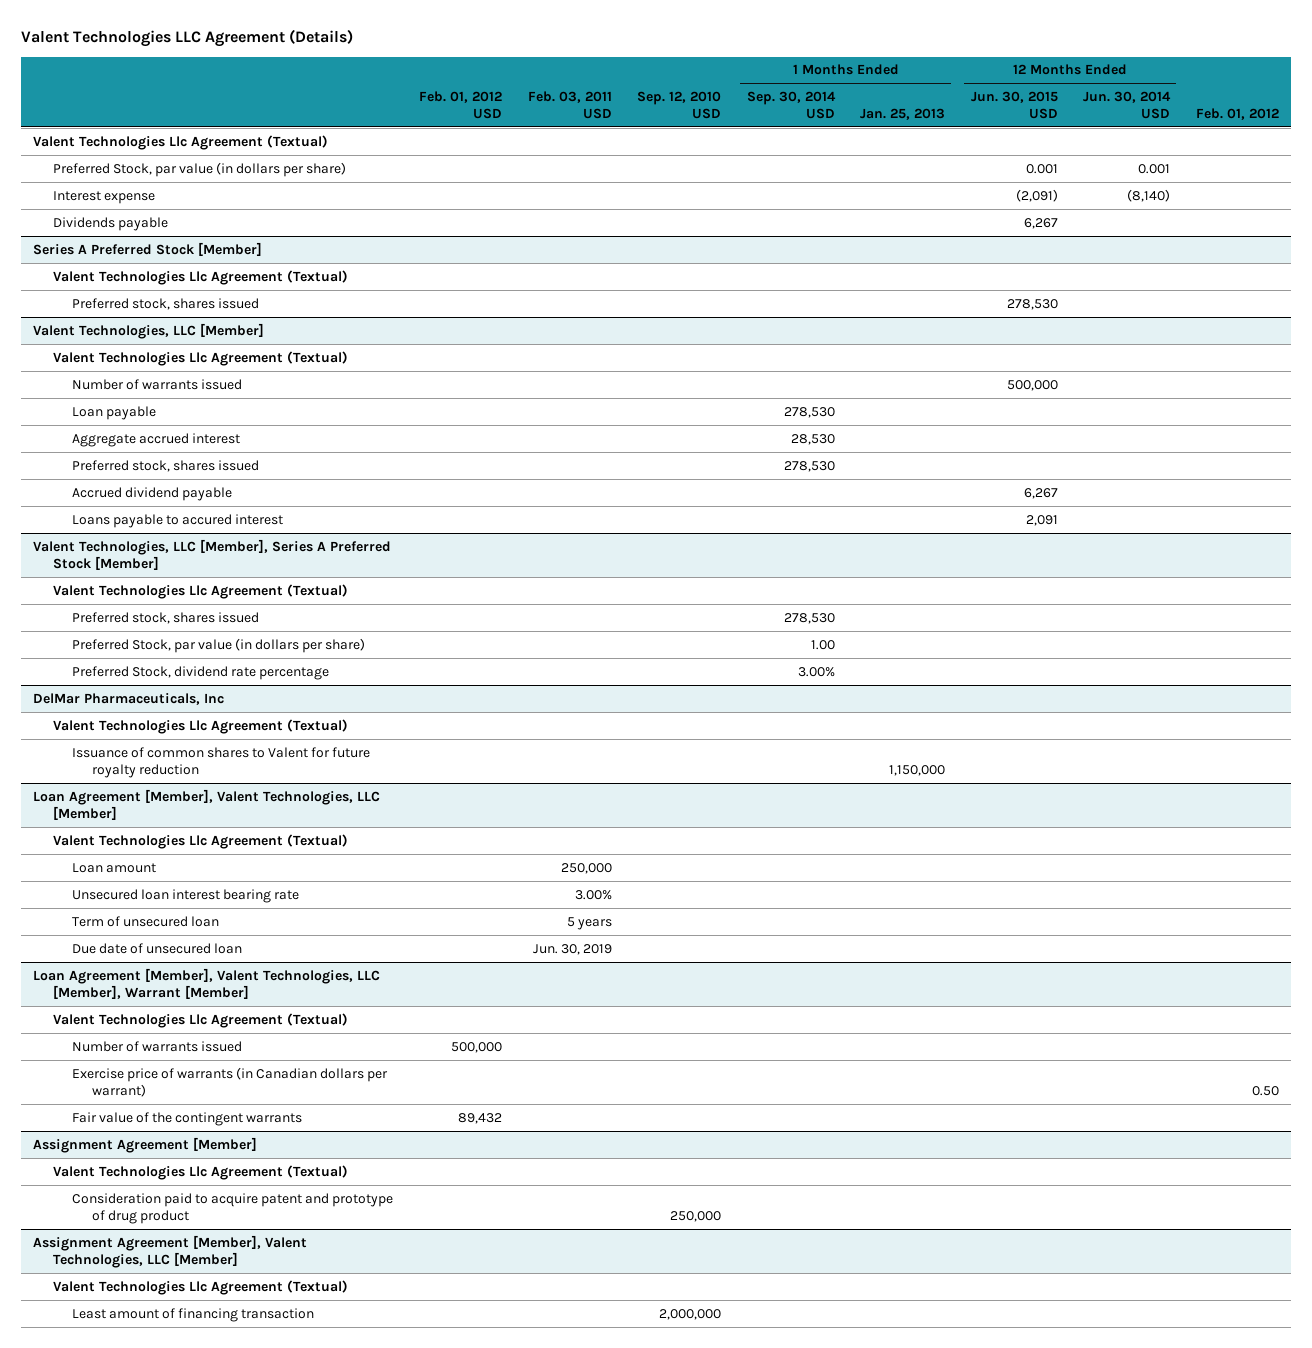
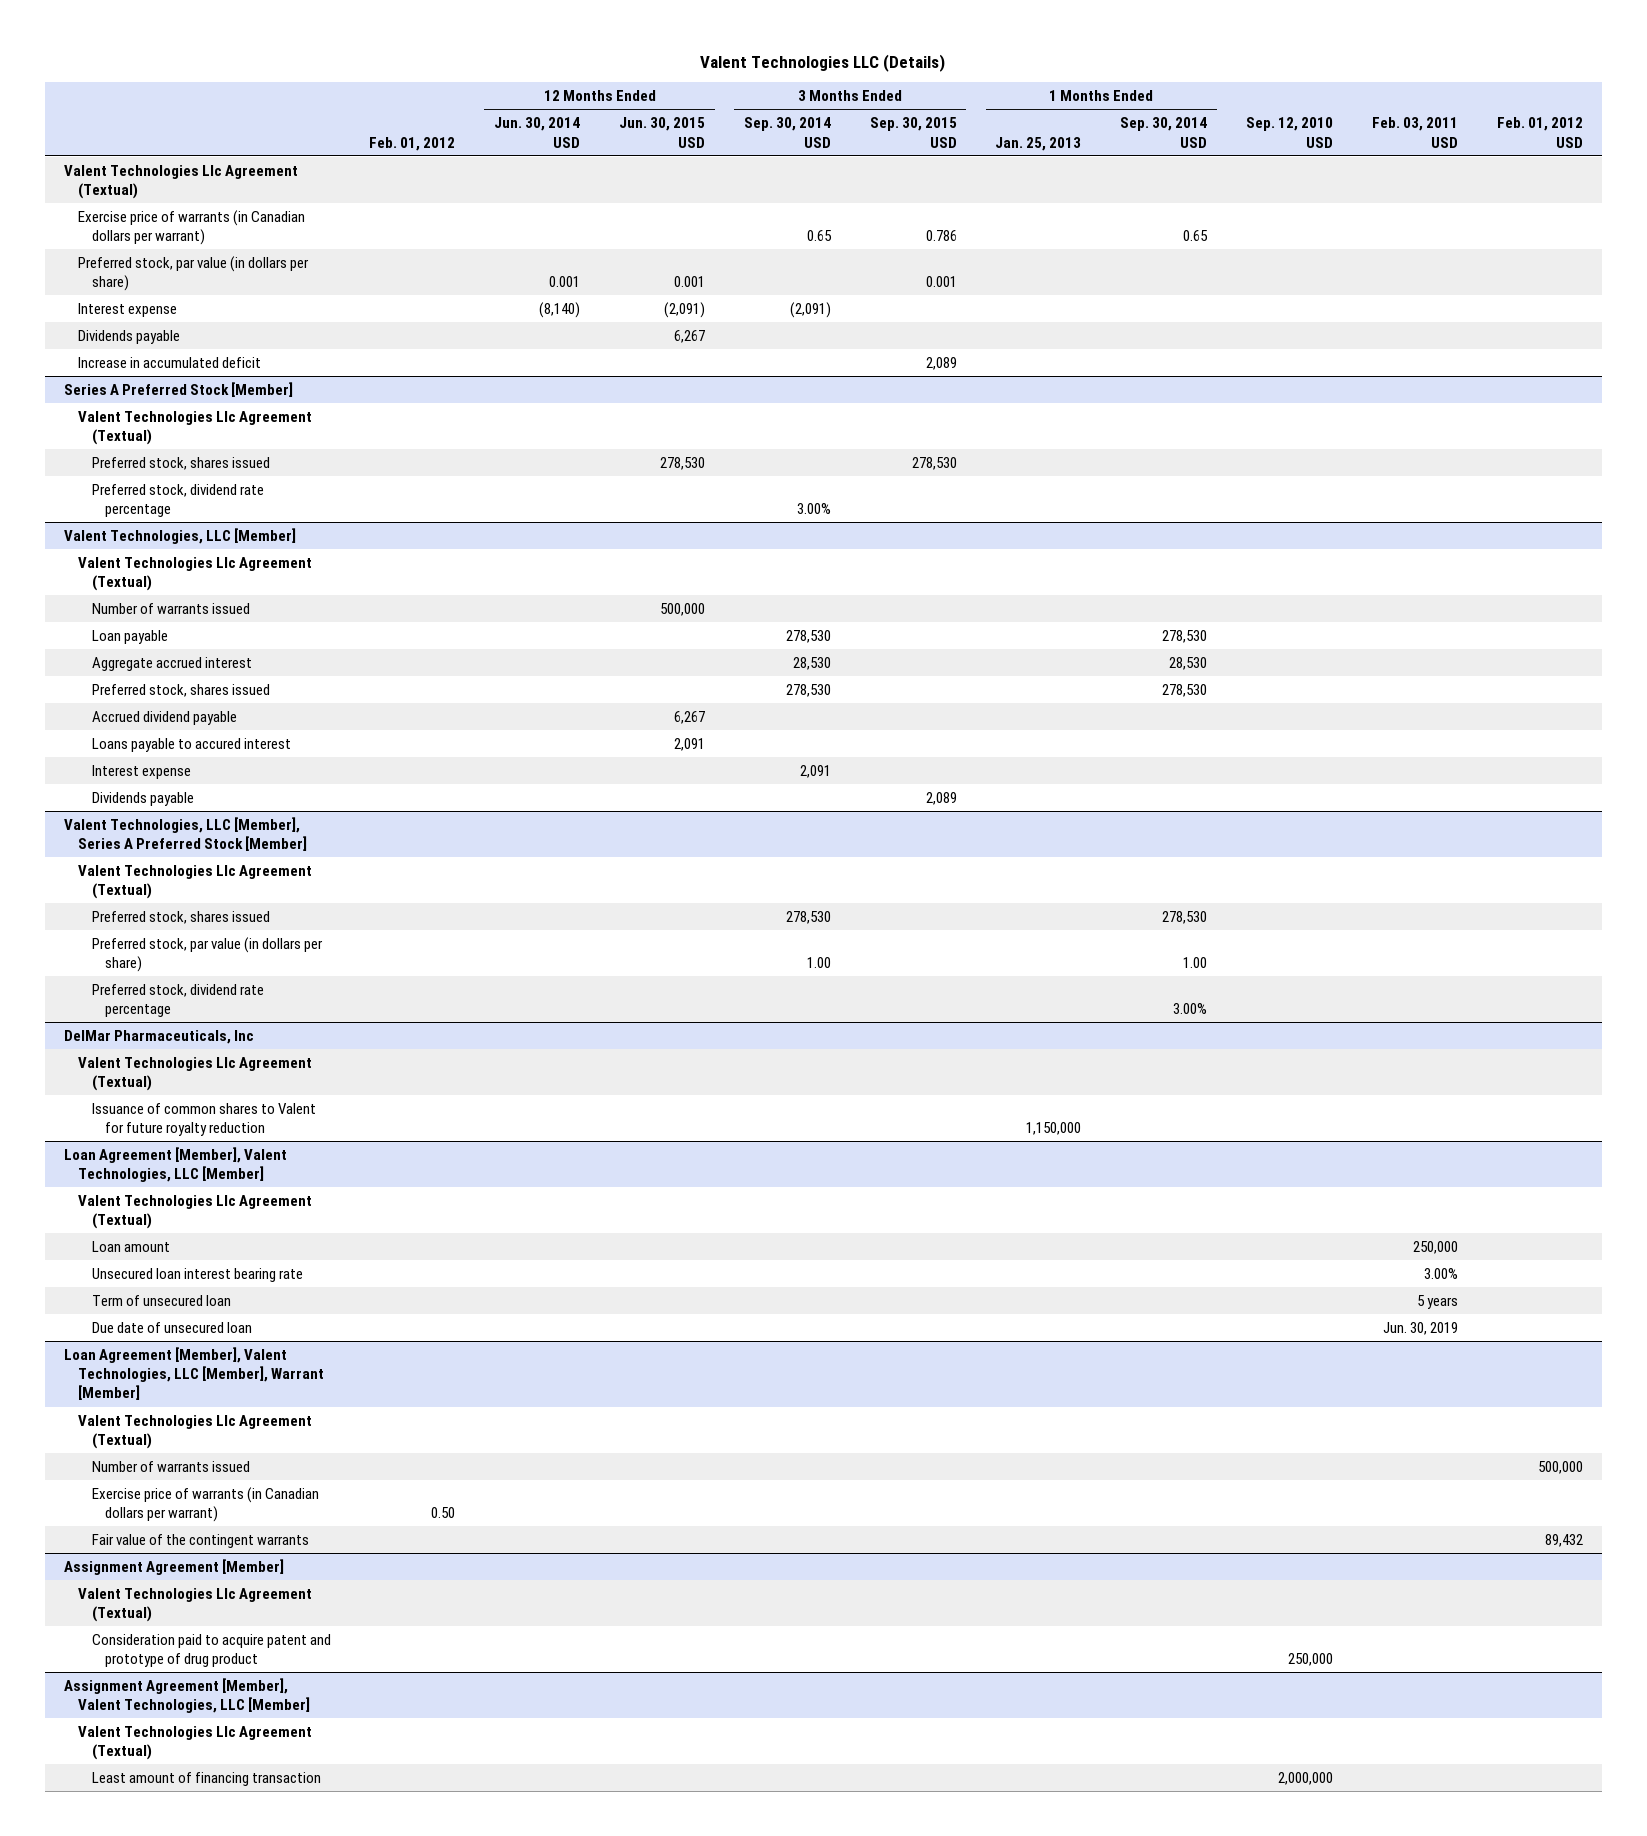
- Valent Technologies LLC Agreement (Details)
+ Valent Technologies LLC (Details)
- | Feb. 01, 2012 USD | Feb. 03, 2011 USD | Sep. 12, 2010 USD | 1 Months Ended Sep. 30, 2014 USD | 1 Months Ended Jan. 25, 2013 | 12 Months Ended Jun. 30, 2015 USD | 12 Months Ended Jun. 30, 2014 USD | Feb. 01, 2012
+ | Feb. 01, 2012 | 12 Months Ended Jun. 30, 2014 USD | 12 Months Ended Jun. 30, 2015 USD | 3 Months Ended Sep. 30, 2014 USD | 3 Months Ended Sep. 30, 2015 USD | 1 Months Ended Jan. 25, 2013 | 1 Months Ended Sep. 30, 2014 USD | Sep. 12, 2010 USD | Feb. 03, 2011 USD | Feb. 01, 2012 USD
- Preferred Stock, par value (in dollars per share) | | | | | | 0.001 | 0.001 |
+ Exercise price of warrants (in Canadian dollars per warrant) | | | | 0.65 | 0.786 | | 0.65 | | |
+ Preferred stock, par value (in dollars per share) | | 0.001 | 0.001 | | 0.001 | | | | |
+ Increase in accumulated deficit | | | | | 2,089 | | | | |
@ Series A Preferred Stock [Member]
+ Preferred stock, dividend rate percentage | | | | 3.00% | | | | | |
@ Valent Technologies, LLC [Member]
+ Interest expense | | | | 2,091 | | | | | |
+ Dividends payable | | | | | 2,089 | | | | |
@ Valent Technologies, LLC [Member], Series A Preferred Stock [Member]
- Preferred Stock, par value (in dollars per share) | | | | 1.00 | | | |
- Preferred Stock, dividend rate percentage | | | | 3.00% | | | |
+ Preferred stock, par value (in dollars per share) | | | | 1.00 | | | 1.00 | | |
+ Preferred stock, dividend rate percentage | | | | | | | 3.00% | | |

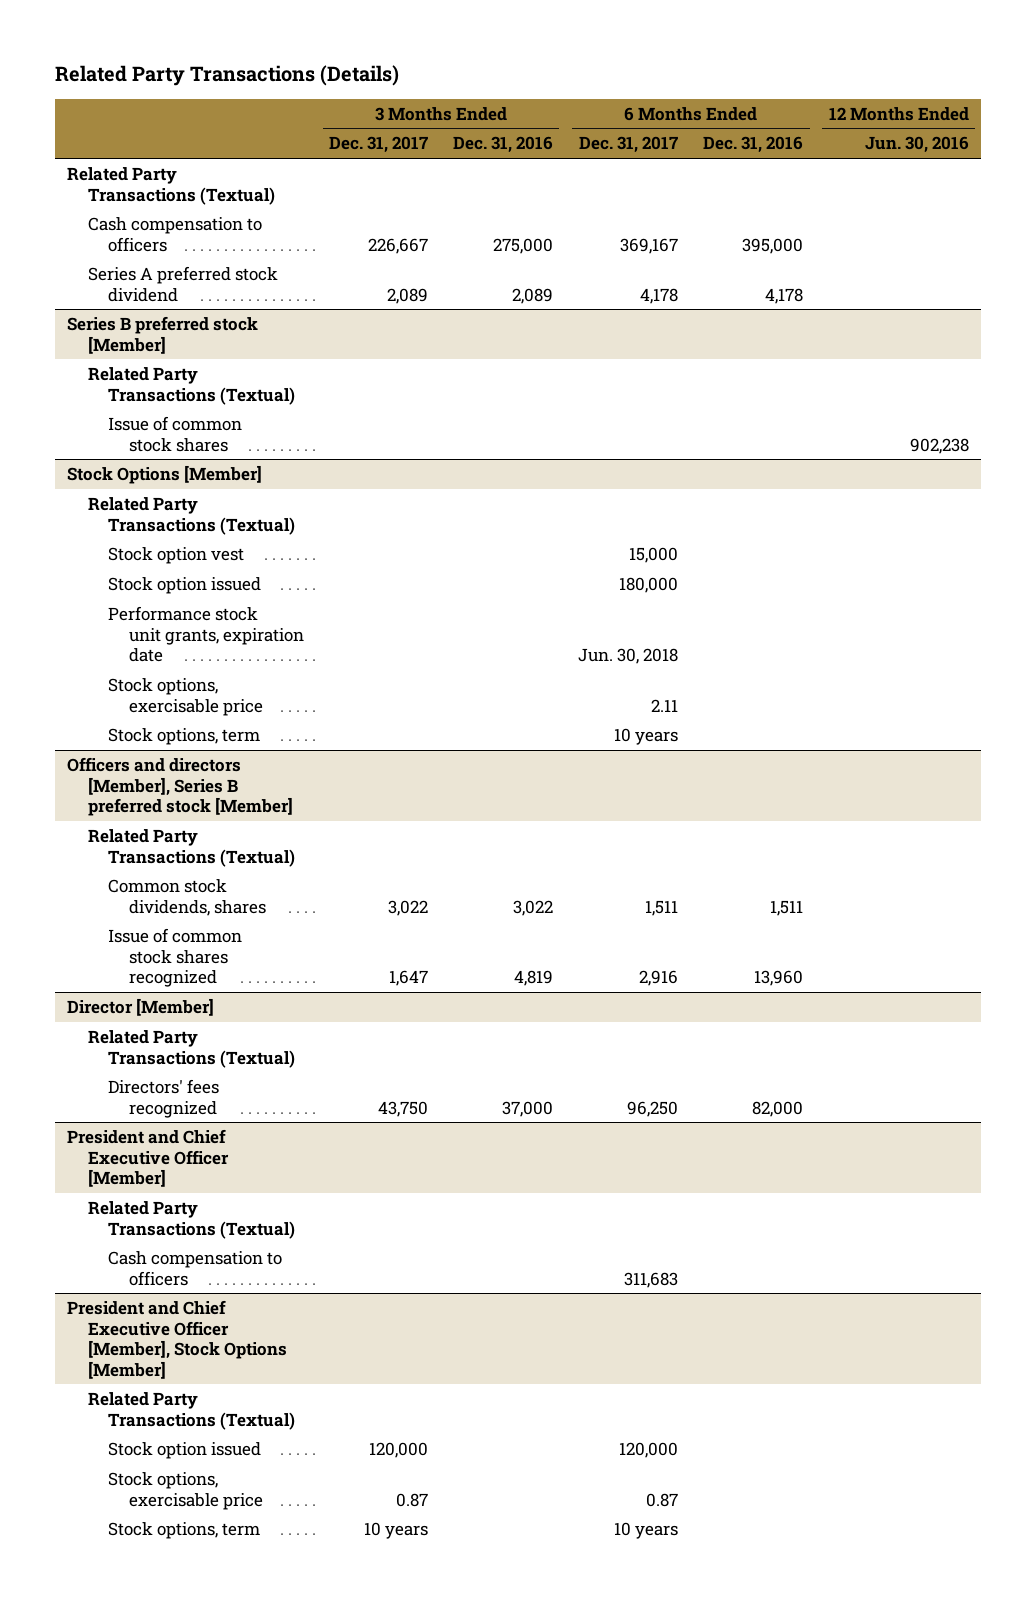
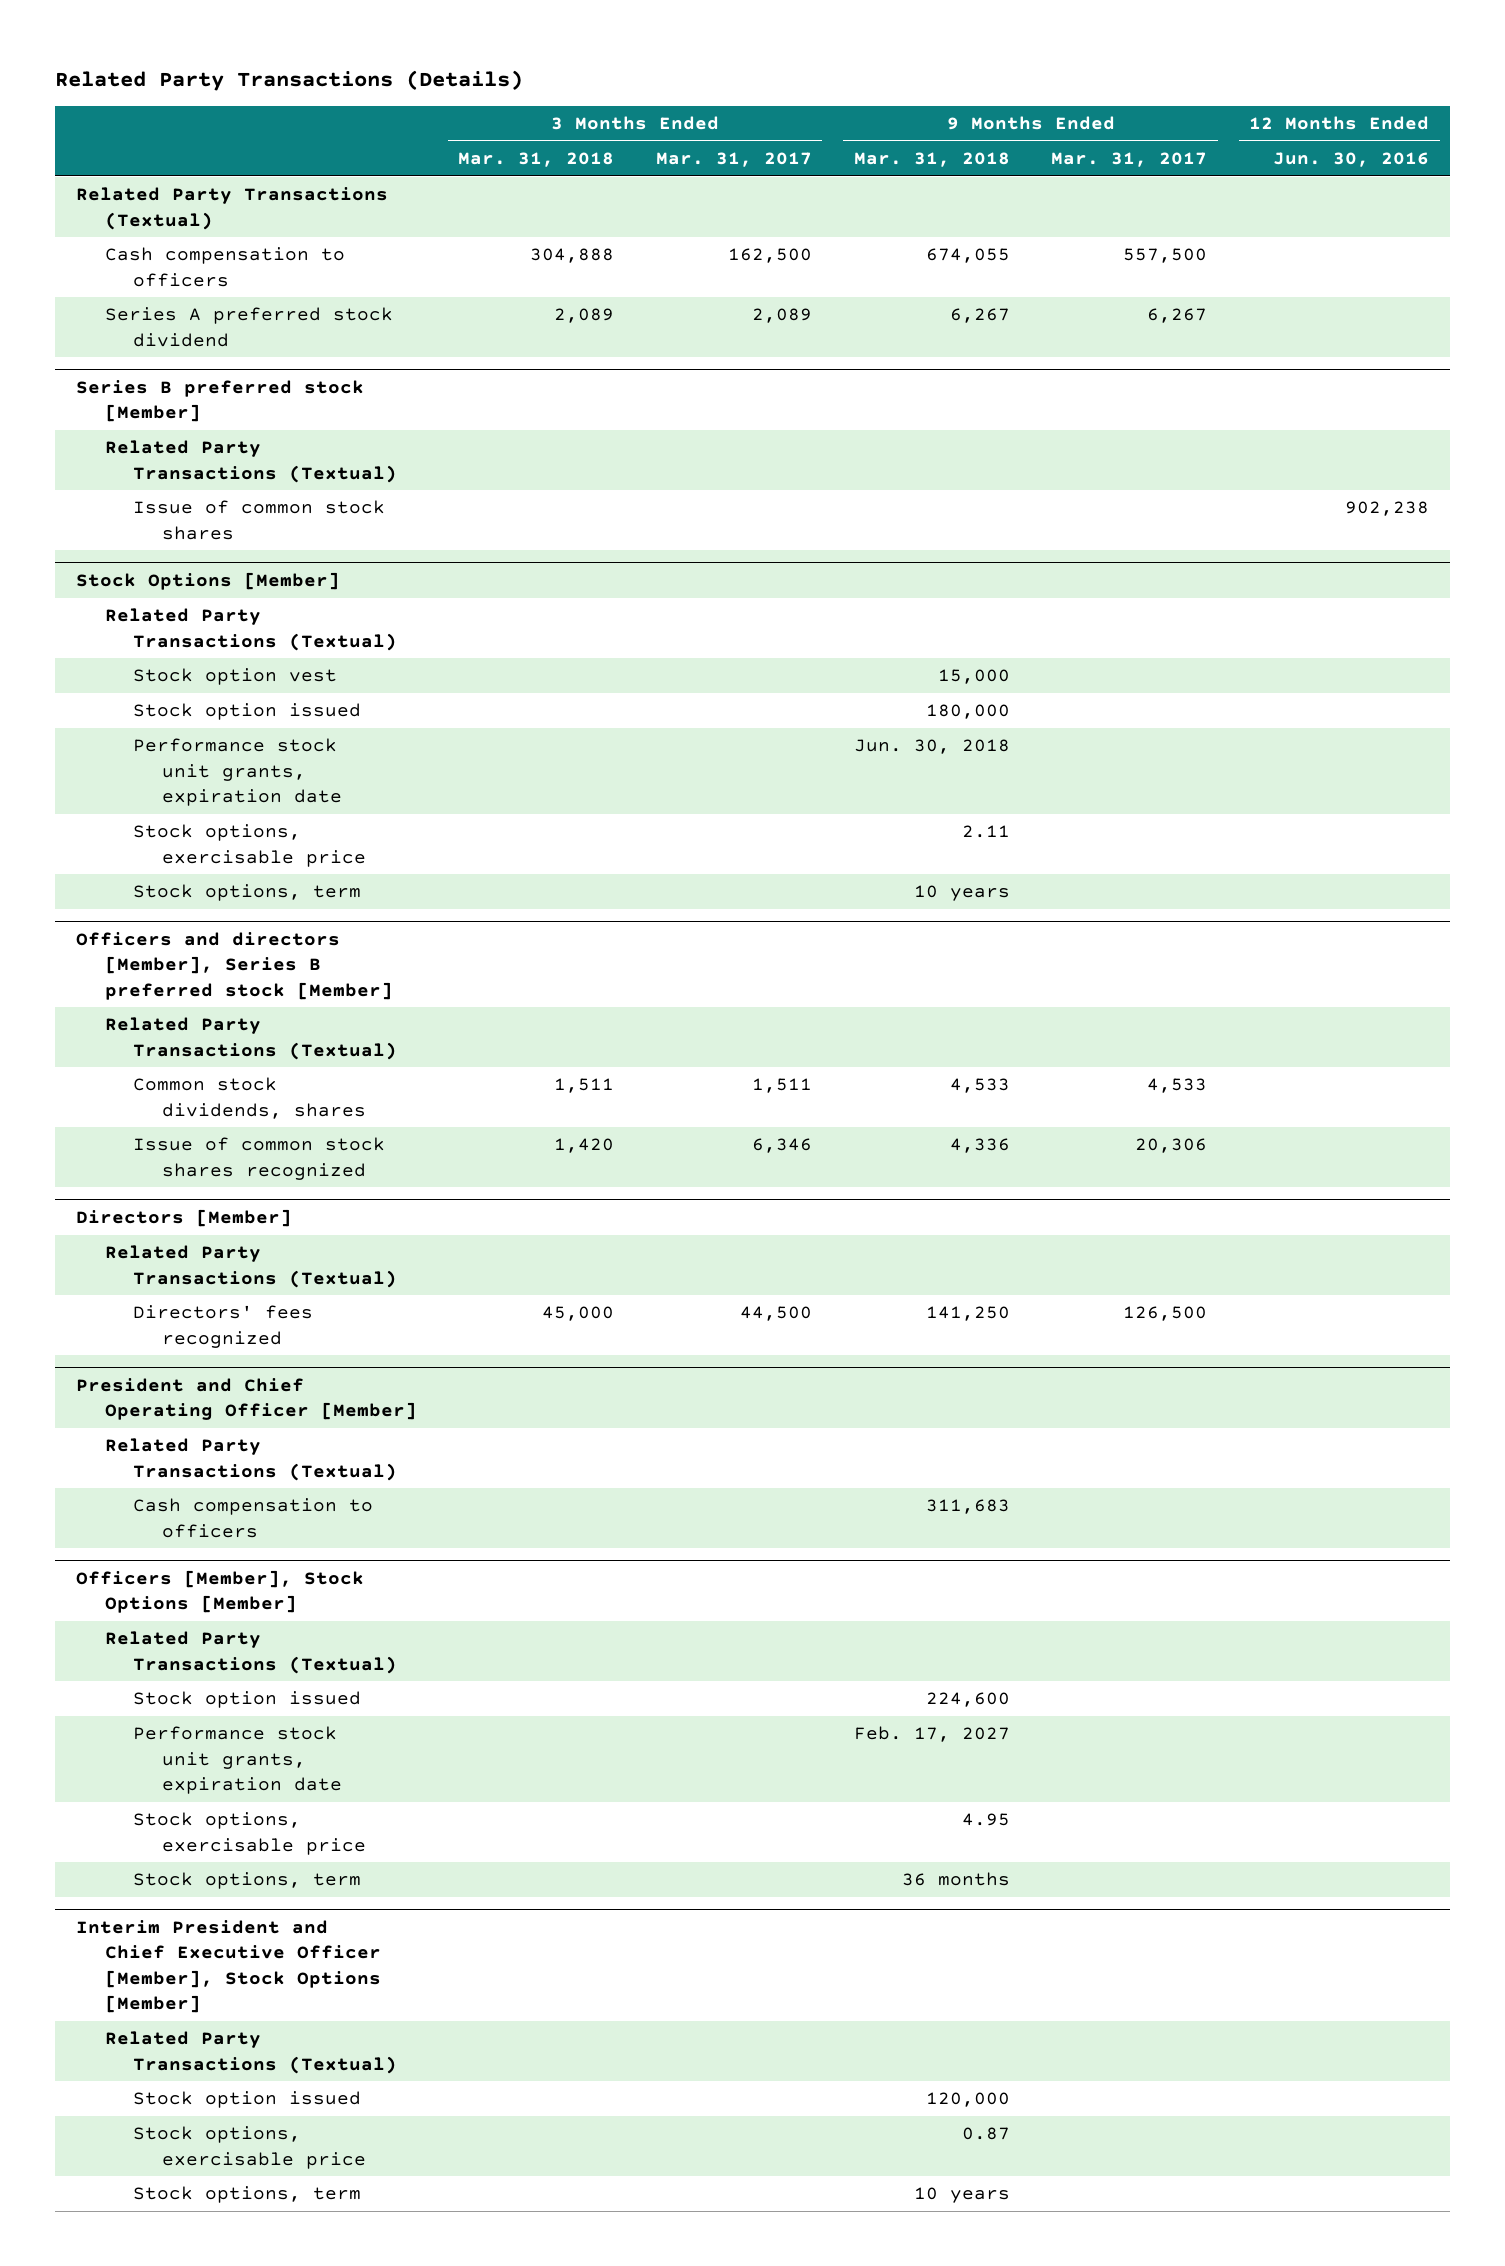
- | 3 Months Ended Dec. 31, 2017 | 3 Months Ended Dec. 31, 2016 | 6 Months Ended Dec. 31, 2017 | 6 Months Ended Dec. 31, 2016 | 12 Months Ended Jun. 30, 2016
+ | 3 Months Ended Mar. 31, 2018 | 3 Months Ended Mar. 31, 2017 | 9 Months Ended Mar. 31, 2018 | 9 Months Ended Mar. 31, 2017 | 12 Months Ended Jun. 30, 2016
- Director [Member]
+ Directors [Member]
- President and Chief Executive Officer [Member]
+ President and Chief Operating Officer [Member]
- President and Chief Executive Officer [Member], Stock Options [Member]
+ Officers [Member], Stock Options [Member]
+ Related Party Transactions (Textual)
+ Stock option issued | | | 224,600 | |
+ Performance stock unit grants, expiration date | | | Feb. 17, 2027 | |
+ Stock options, exercisable price | | | 4.95 | |
+ Stock options, term | | | 36 months | |
+ Interim President and Chief Executive Officer [Member], Stock Options [Member]

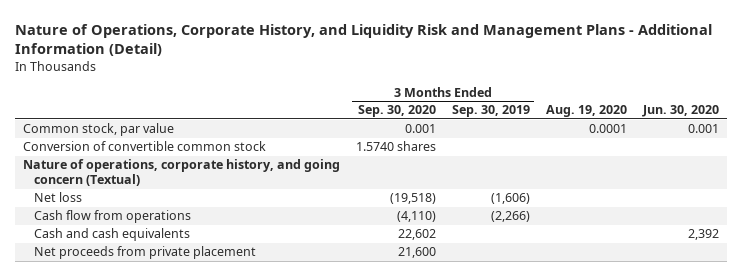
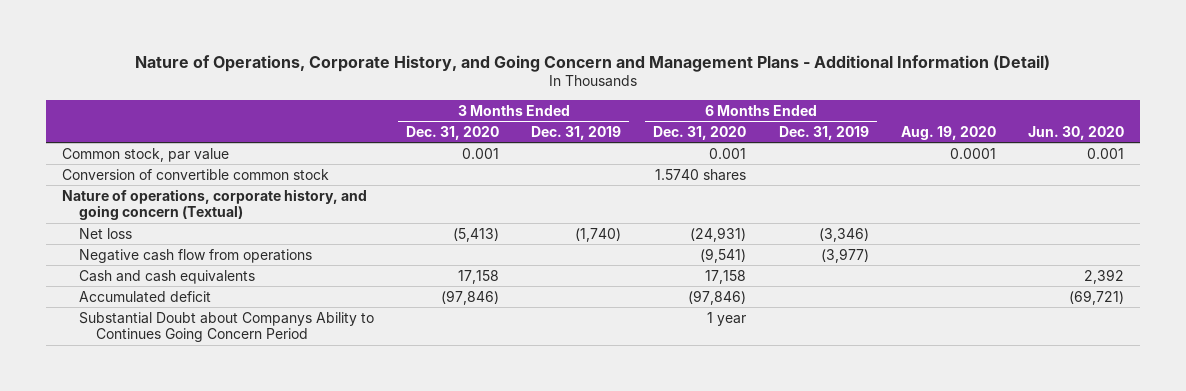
- Nature of Operations, Corporate History, and Liquidity Risk and Management Plans - Additional Information (Detail)
+ Nature of Operations, Corporate History, and Going Concern and Management Plans - Additional Information (Detail)
- | 3 Months Ended Sep. 30, 2020 | 3 Months Ended Sep. 30, 2019 | Aug. 19, 2020 | Jun. 30, 2020
+ | 3 Months Ended Dec. 31, 2020 | 3 Months Ended Dec. 31, 2019 | 6 Months Ended Dec. 31, 2020 | 6 Months Ended Dec. 31, 2019 | Aug. 19, 2020 | Jun. 30, 2020
- Cash flow from operations | (4,110) | (2,266) | |
+ Negative cash flow from operations | | | (9,541) | (3,977) | |
- Net proceeds from private placement | 21,600 | | |
+ Accumulated deficit | (97,846) | | (97,846) | | | (69,721)
+ Substantial Doubt about Companys Ability to Continues Going Concern Period | | | 1 year | | |

